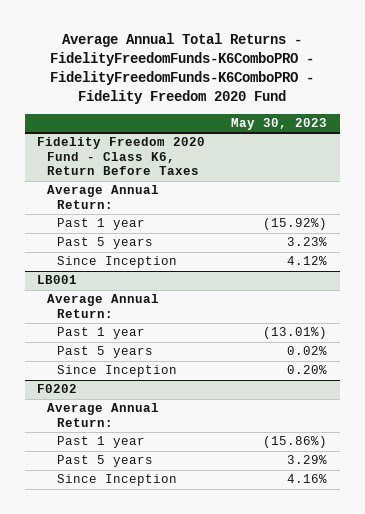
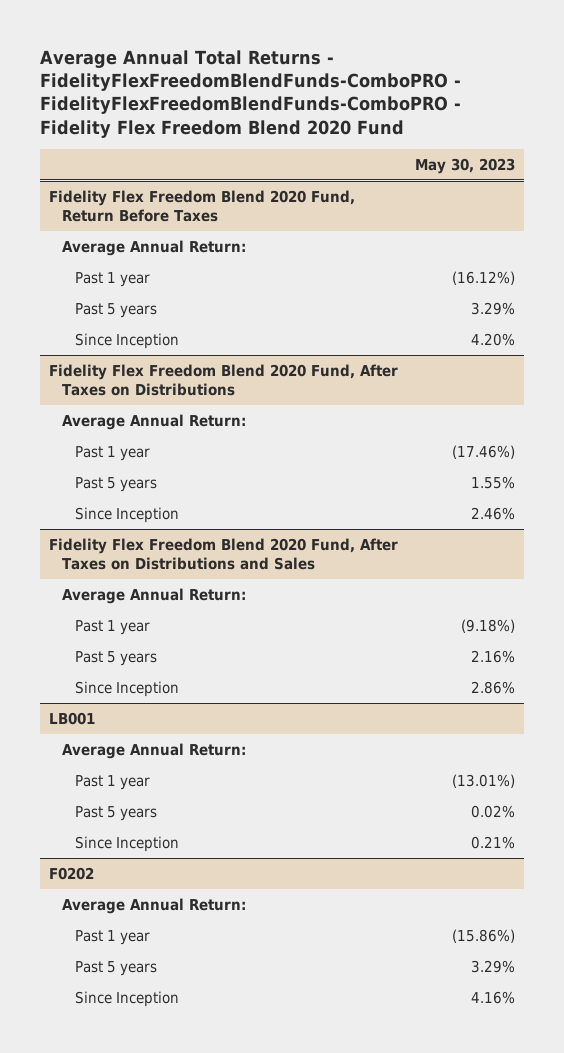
- Average Annual Total Returns - FidelityFreedomFunds-K6ComboPRO - FidelityFreedomFunds-K6ComboPRO - Fidelity Freedom 2020 Fund
+ Average Annual Total Returns - FidelityFlexFreedomBlendFunds-ComboPRO - FidelityFlexFreedomBlendFunds-ComboPRO - Fidelity Flex Freedom Blend 2020 Fund
- Fidelity Freedom 2020 Fund - Class K6, Return Before Taxes
+ Fidelity Flex Freedom Blend 2020 Fund, Return Before Taxes
- Past 1 year | (15.92%)
- Past 5 years | 3.23%
- Since Inception | 4.12%
+ Past 1 year | (16.12%)
+ Past 5 years | 3.29%
+ Since Inception | 4.20%
+ Fidelity Flex Freedom Blend 2020 Fund, After Taxes on Distributions
+ Average Annual Return:
+ Past 1 year | (17.46%)
+ Past 5 years | 1.55%
+ Since Inception | 2.46%
+ Fidelity Flex Freedom Blend 2020 Fund, After Taxes on Distributions and Sales
+ Average Annual Return:
+ Past 1 year | (9.18%)
+ Past 5 years | 2.16%
+ Since Inception | 2.86%
@ LB001
- Since Inception | 0.20%
+ Since Inception | 0.21%

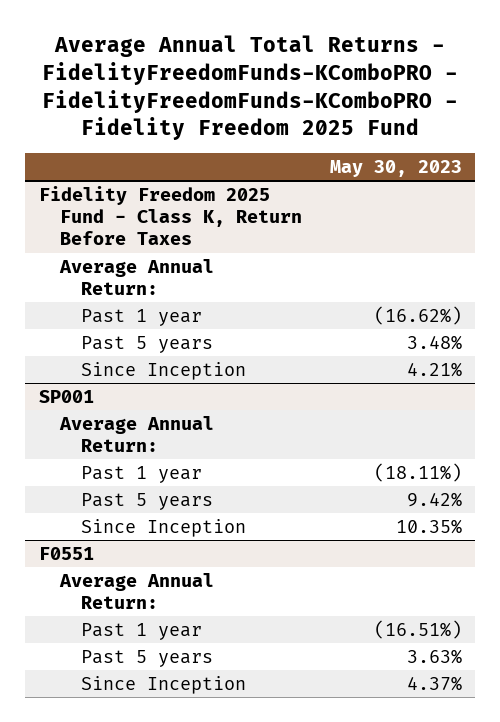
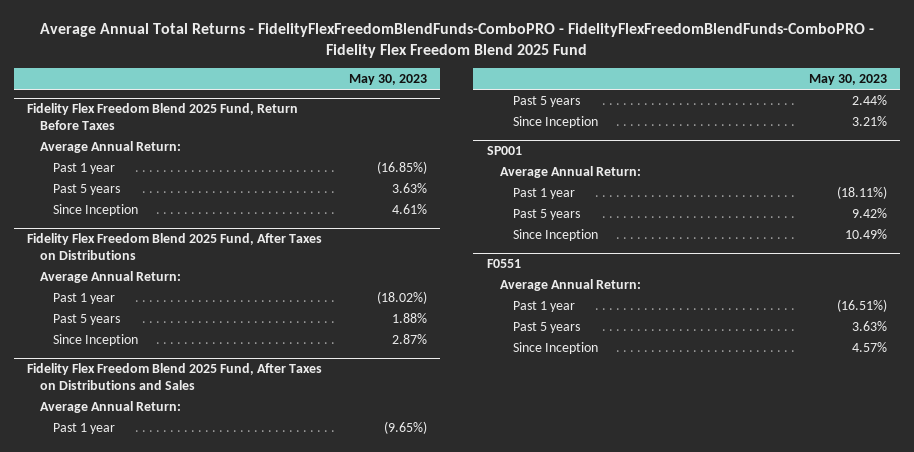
- Average Annual Total Returns - FidelityFreedomFunds-KComboPRO - FidelityFreedomFunds-KComboPRO - Fidelity Freedom 2025 Fund
+ Average Annual Total Returns - FidelityFlexFreedomBlendFunds-ComboPRO - FidelityFlexFreedomBlendFunds-ComboPRO - Fidelity Flex Freedom Blend 2025 Fund
- Fidelity Freedom 2025 Fund - Class K, Return Before Taxes
+ Fidelity Flex Freedom Blend 2025 Fund, Return Before Taxes
- Past 1 year | (16.62%)
- Past 5 years | 3.48%
- Since Inception | 4.21%
+ Past 1 year | (16.85%)
+ Past 5 years | 3.63%
+ Since Inception | 4.61%
+ Fidelity Flex Freedom Blend 2025 Fund, After Taxes on Distributions
+ Average Annual Return:
+ Past 1 year | (18.02%)
+ Past 5 years | 1.88%
+ Since Inception | 2.87%
+ Fidelity Flex Freedom Blend 2025 Fund, After Taxes on Distributions and Sales
+ Average Annual Return:
+ Past 1 year | (9.65%)
+ Past 5 years | 2.44%
+ Since Inception | 3.21%
@ SP001
- Since Inception | 10.35%
+ Since Inception | 10.49%
@ F0551
- Since Inception | 4.37%
+ Since Inception | 4.57%

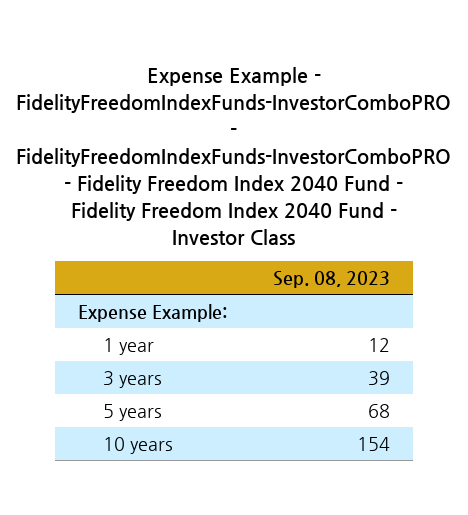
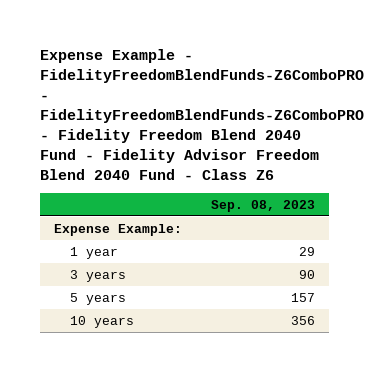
- Expense Example - FidelityFreedomIndexFunds-InvestorComboPRO - FidelityFreedomIndexFunds-InvestorComboPRO - Fidelity Freedom Index 2040 Fund - Fidelity Freedom Index 2040 Fund - Investor Class
+ Expense Example - FidelityFreedomBlendFunds-Z6ComboPRO - FidelityFreedomBlendFunds-Z6ComboPRO - Fidelity Freedom Blend 2040 Fund - Fidelity Advisor Freedom Blend 2040 Fund - Class Z6
- 1 year | 12
- 3 years | 39
- 5 years | 68
- 10 years | 154
+ 1 year | 29
+ 3 years | 90
+ 5 years | 157
+ 10 years | 356

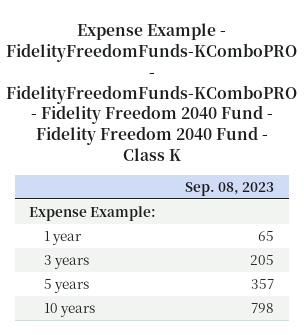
- Expense Example - FidelityFreedomBlendFunds-Z6ComboPRO - FidelityFreedomBlendFunds-Z6ComboPRO - Fidelity Freedom Blend 2040 Fund - Fidelity Advisor Freedom Blend 2040 Fund - Class Z6
+ Expense Example - FidelityFreedomFunds-KComboPRO - FidelityFreedomFunds-KComboPRO - Fidelity Freedom 2040 Fund - Fidelity Freedom 2040 Fund - Class K
- 1 year | 29
- 3 years | 90
- 5 years | 157
- 10 years | 356
+ 1 year | 65
+ 3 years | 205
+ 5 years | 357
+ 10 years | 798

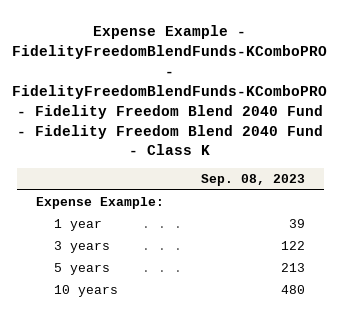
- Expense Example - FidelityFreedomFunds-KComboPRO - FidelityFreedomFunds-KComboPRO - Fidelity Freedom 2040 Fund - Fidelity Freedom 2040 Fund - Class K
+ Expense Example - FidelityFreedomBlendFunds-KComboPRO - FidelityFreedomBlendFunds-KComboPRO - Fidelity Freedom Blend 2040 Fund - Fidelity Freedom Blend 2040 Fund - Class K
- 1 year | 65
- 3 years | 205
- 5 years | 357
- 10 years | 798
+ 1 year | 39
+ 3 years | 122
+ 5 years | 213
+ 10 years | 480

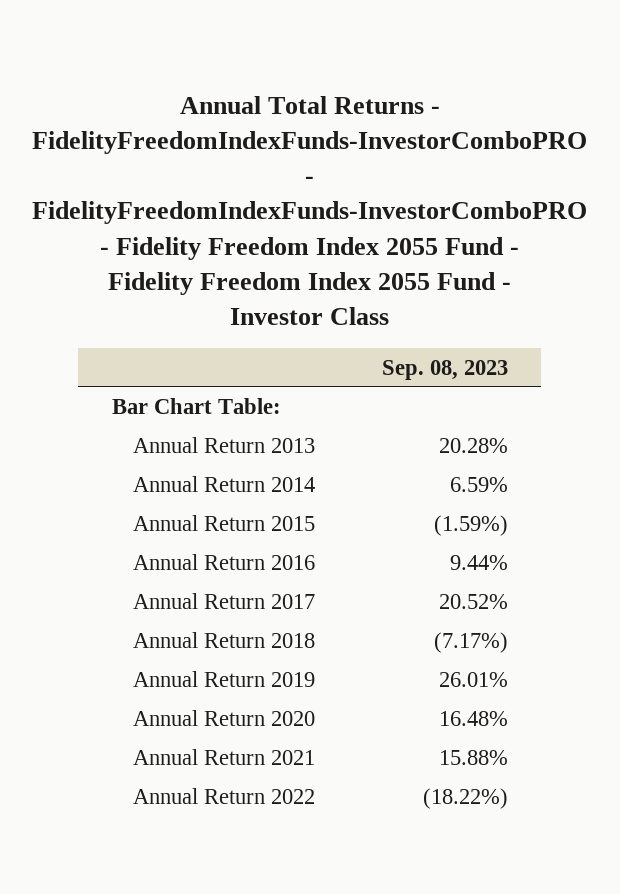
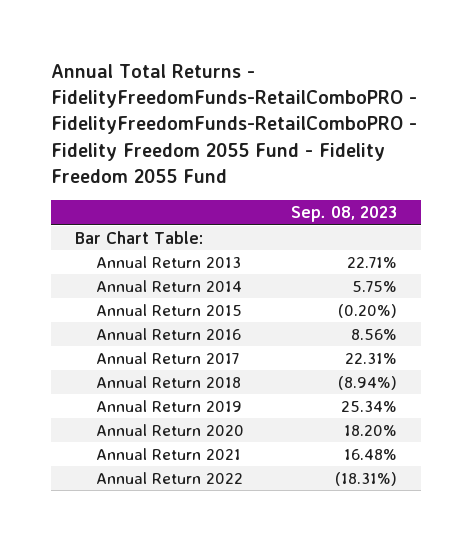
- Annual Total Returns - FidelityFreedomIndexFunds-InvestorComboPRO - FidelityFreedomIndexFunds-InvestorComboPRO - Fidelity Freedom Index 2055 Fund - Fidelity Freedom Index 2055 Fund - Investor Class
+ Annual Total Returns - FidelityFreedomFunds-RetailComboPRO - FidelityFreedomFunds-RetailComboPRO - Fidelity Freedom 2055 Fund - Fidelity Freedom 2055 Fund
- Annual Return 2013 | 20.28%
- Annual Return 2014 | 6.59%
- Annual Return 2015 | (1.59%)
- Annual Return 2016 | 9.44%
- Annual Return 2017 | 20.52%
- Annual Return 2018 | (7.17%)
- Annual Return 2019 | 26.01%
- Annual Return 2020 | 16.48%
- Annual Return 2021 | 15.88%
- Annual Return 2022 | (18.22%)
+ Annual Return 2013 | 22.71%
+ Annual Return 2014 | 5.75%
+ Annual Return 2015 | (0.20%)
+ Annual Return 2016 | 8.56%
+ Annual Return 2017 | 22.31%
+ Annual Return 2018 | (8.94%)
+ Annual Return 2019 | 25.34%
+ Annual Return 2020 | 18.20%
+ Annual Return 2021 | 16.48%
+ Annual Return 2022 | (18.31%)

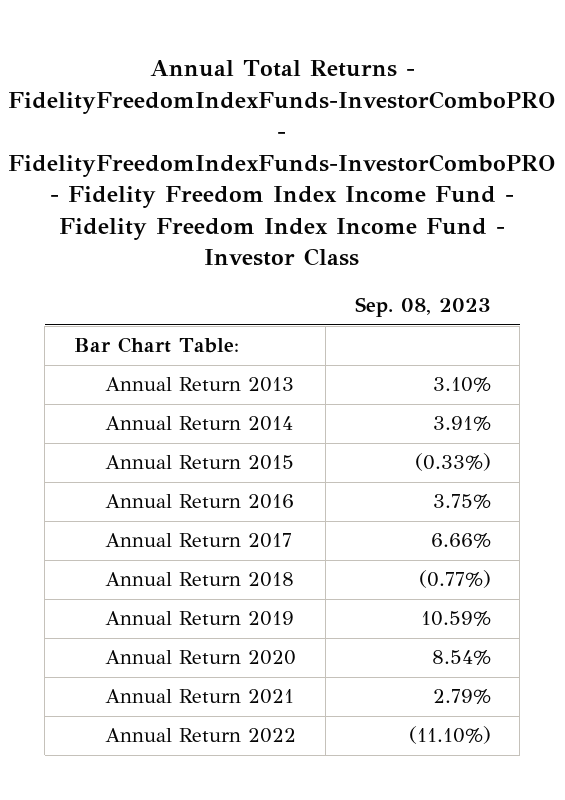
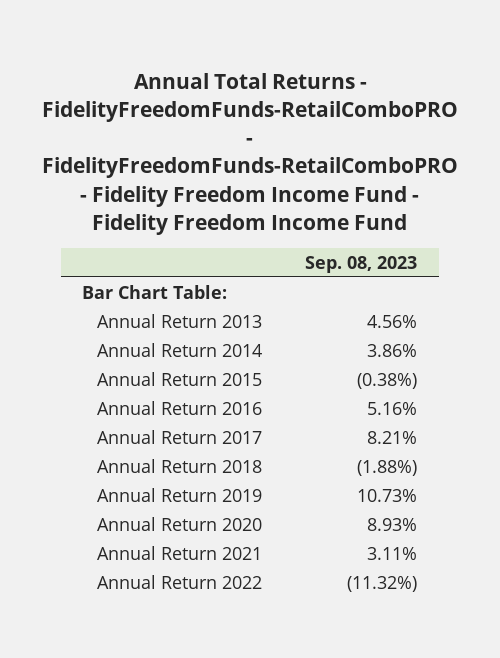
- Annual Total Returns - FidelityFreedomIndexFunds-InvestorComboPRO - FidelityFreedomIndexFunds-InvestorComboPRO - Fidelity Freedom Index Income Fund - Fidelity Freedom Index Income Fund - Investor Class
+ Annual Total Returns - FidelityFreedomFunds-RetailComboPRO - FidelityFreedomFunds-RetailComboPRO - Fidelity Freedom Income Fund - Fidelity Freedom Income Fund
- Annual Return 2013 | 3.10%
- Annual Return 2014 | 3.91%
- Annual Return 2015 | (0.33%)
- Annual Return 2016 | 3.75%
- Annual Return 2017 | 6.66%
- Annual Return 2018 | (0.77%)
- Annual Return 2019 | 10.59%
- Annual Return 2020 | 8.54%
- Annual Return 2021 | 2.79%
- Annual Return 2022 | (11.10%)
+ Annual Return 2013 | 4.56%
+ Annual Return 2014 | 3.86%
+ Annual Return 2015 | (0.38%)
+ Annual Return 2016 | 5.16%
+ Annual Return 2017 | 8.21%
+ Annual Return 2018 | (1.88%)
+ Annual Return 2019 | 10.73%
+ Annual Return 2020 | 8.93%
+ Annual Return 2021 | 3.11%
+ Annual Return 2022 | (11.32%)

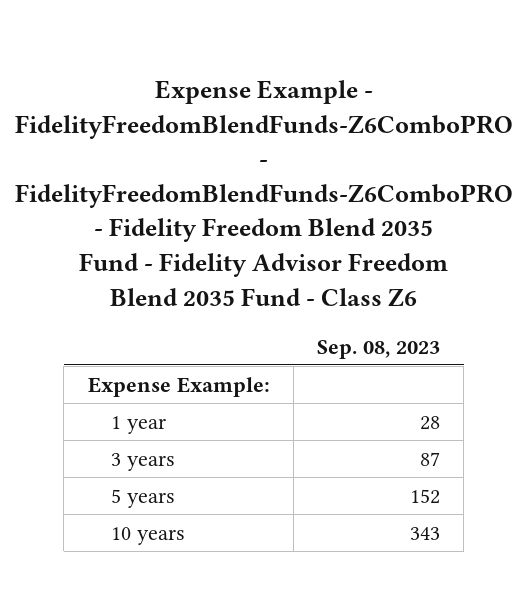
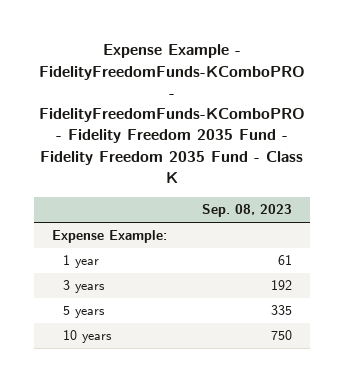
- Expense Example - FidelityFreedomBlendFunds-Z6ComboPRO - FidelityFreedomBlendFunds-Z6ComboPRO - Fidelity Freedom Blend 2035 Fund - Fidelity Advisor Freedom Blend 2035 Fund - Class Z6
+ Expense Example - FidelityFreedomFunds-KComboPRO - FidelityFreedomFunds-KComboPRO - Fidelity Freedom 2035 Fund - Fidelity Freedom 2035 Fund - Class K
- 1 year | 28
- 3 years | 87
- 5 years | 152
- 10 years | 343
+ 1 year | 61
+ 3 years | 192
+ 5 years | 335
+ 10 years | 750

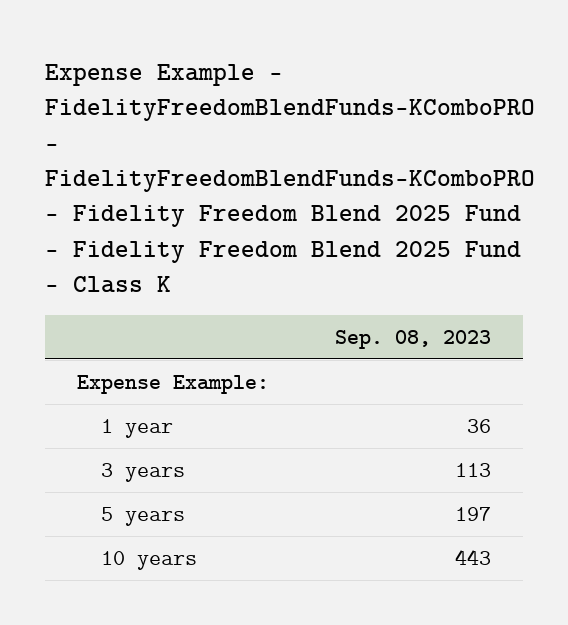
- Expense Example - FidelityFreedomFunds-KComboPRO - FidelityFreedomFunds-KComboPRO - Fidelity Freedom 2035 Fund - Fidelity Freedom 2035 Fund - Class K
+ Expense Example - FidelityFreedomBlendFunds-KComboPRO - FidelityFreedomBlendFunds-KComboPRO - Fidelity Freedom Blend 2025 Fund - Fidelity Freedom Blend 2025 Fund - Class K
- 1 year | 61
- 3 years | 192
- 5 years | 335
- 10 years | 750
+ 1 year | 36
+ 3 years | 113
+ 5 years | 197
+ 10 years | 443

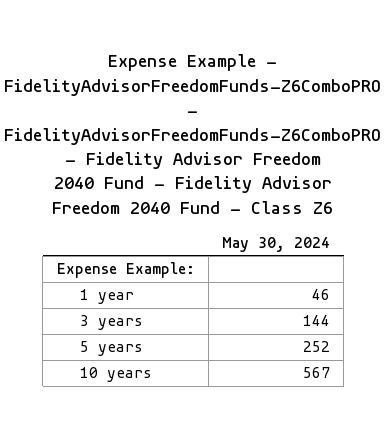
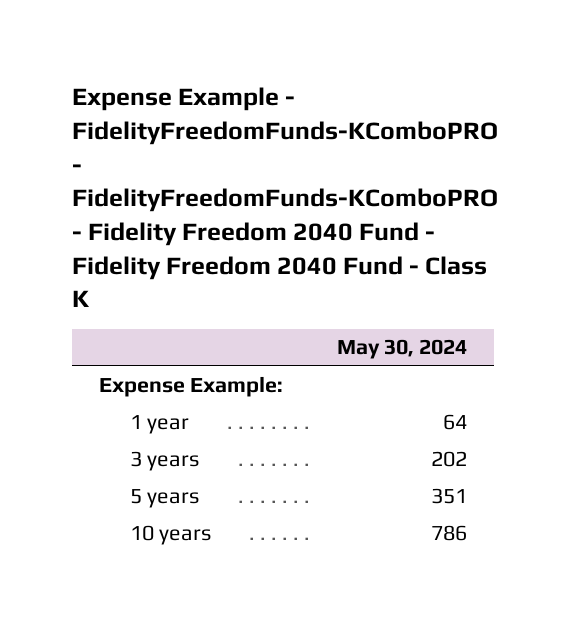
- Expense Example - FidelityAdvisorFreedomFunds-Z6ComboPRO - FidelityAdvisorFreedomFunds-Z6ComboPRO - Fidelity Advisor Freedom 2040 Fund - Fidelity Advisor Freedom 2040 Fund - Class Z6
+ Expense Example - FidelityFreedomFunds-KComboPRO - FidelityFreedomFunds-KComboPRO - Fidelity Freedom 2040 Fund - Fidelity Freedom 2040 Fund - Class K
- 1 year | 46
- 3 years | 144
- 5 years | 252
- 10 years | 567
+ 1 year | 64
+ 3 years | 202
+ 5 years | 351
+ 10 years | 786

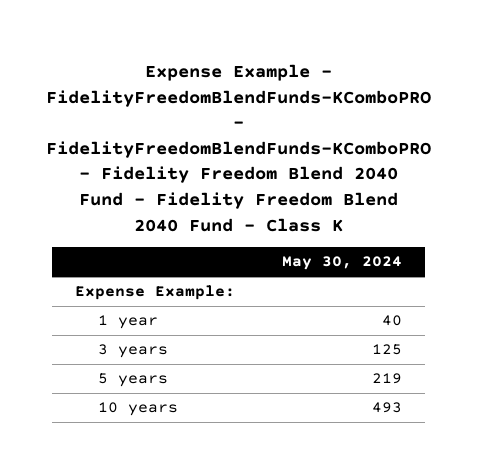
- Expense Example - FidelityFreedomFunds-KComboPRO - FidelityFreedomFunds-KComboPRO - Fidelity Freedom 2040 Fund - Fidelity Freedom 2040 Fund - Class K
+ Expense Example - FidelityFreedomBlendFunds-KComboPRO - FidelityFreedomBlendFunds-KComboPRO - Fidelity Freedom Blend 2040 Fund - Fidelity Freedom Blend 2040 Fund - Class K
- 1 year | 64
- 3 years | 202
- 5 years | 351
- 10 years | 786
+ 1 year | 40
+ 3 years | 125
+ 5 years | 219
+ 10 years | 493

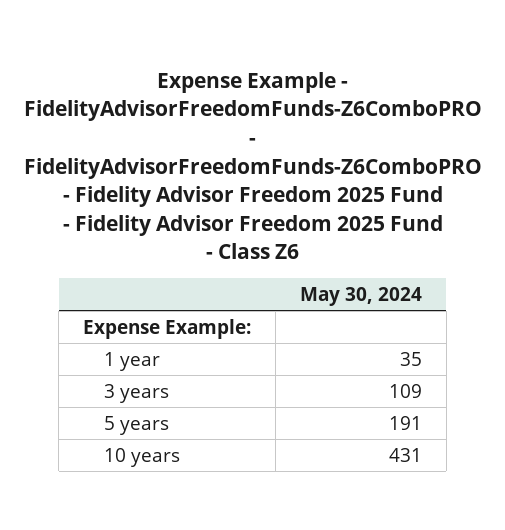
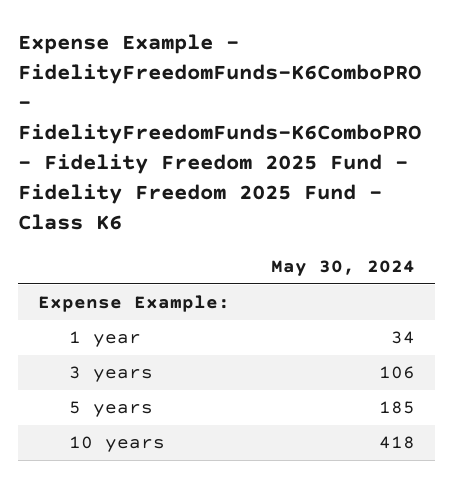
- Expense Example - FidelityAdvisorFreedomFunds-Z6ComboPRO - FidelityAdvisorFreedomFunds-Z6ComboPRO - Fidelity Advisor Freedom 2025 Fund - Fidelity Advisor Freedom 2025 Fund - Class Z6
+ Expense Example - FidelityFreedomFunds-K6ComboPRO - FidelityFreedomFunds-K6ComboPRO - Fidelity Freedom 2025 Fund - Fidelity Freedom 2025 Fund - Class K6
- 1 year | 35
- 3 years | 109
- 5 years | 191
- 10 years | 431
+ 1 year | 34
+ 3 years | 106
+ 5 years | 185
+ 10 years | 418

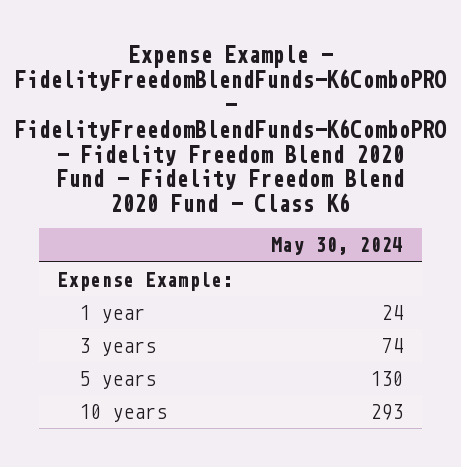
- Expense Example - FidelityFreedomFunds-K6ComboPRO - FidelityFreedomFunds-K6ComboPRO - Fidelity Freedom 2025 Fund - Fidelity Freedom 2025 Fund - Class K6
+ Expense Example - FidelityFreedomBlendFunds-K6ComboPRO - FidelityFreedomBlendFunds-K6ComboPRO - Fidelity Freedom Blend 2020 Fund - Fidelity Freedom Blend 2020 Fund - Class K6
- 1 year | 34
- 3 years | 106
- 5 years | 185
- 10 years | 418
+ 1 year | 24
+ 3 years | 74
+ 5 years | 130
+ 10 years | 293

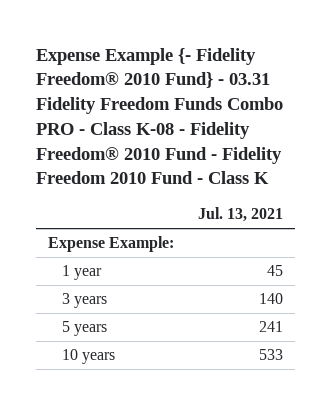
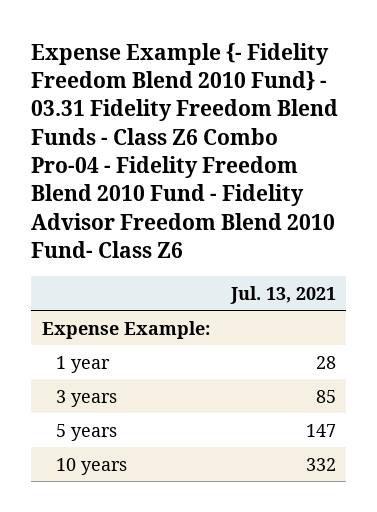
- Expense Example {- Fidelity Freedom® 2010 Fund} - 03.31 Fidelity Freedom Funds Combo PRO - Class K-08 - Fidelity Freedom® 2010 Fund - Fidelity Freedom 2010 Fund - Class K
+ Expense Example {- Fidelity Freedom Blend 2010 Fund} - 03.31 Fidelity Freedom Blend Funds - Class Z6 Combo Pro-04 - Fidelity Freedom Blend 2010 Fund - Fidelity Advisor Freedom Blend 2010 Fund- Class Z6
- 1 year | 45
- 3 years | 140
- 5 years | 241
- 10 years | 533
+ 1 year | 28
+ 3 years | 85
+ 5 years | 147
+ 10 years | 332

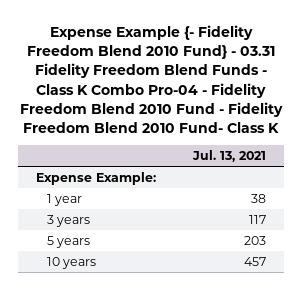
- Expense Example {- Fidelity Freedom Blend 2010 Fund} - 03.31 Fidelity Freedom Blend Funds - Class Z6 Combo Pro-04 - Fidelity Freedom Blend 2010 Fund - Fidelity Advisor Freedom Blend 2010 Fund- Class Z6
+ Expense Example {- Fidelity Freedom Blend 2010 Fund} - 03.31 Fidelity Freedom Blend Funds - Class K Combo Pro-04 - Fidelity Freedom Blend 2010 Fund - Fidelity Freedom Blend 2010 Fund- Class K
- 1 year | 28
- 3 years | 85
- 5 years | 147
- 10 years | 332
+ 1 year | 38
+ 3 years | 117
+ 5 years | 203
+ 10 years | 457

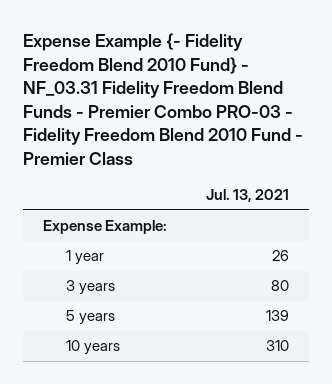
- Expense Example {- Fidelity Freedom Blend 2010 Fund} - 03.31 Fidelity Freedom Blend Funds - Class K Combo Pro-04 - Fidelity Freedom Blend 2010 Fund - Fidelity Freedom Blend 2010 Fund- Class K
+ Expense Example {- Fidelity Freedom Blend 2010 Fund} - NF_03.31 Fidelity Freedom Blend Funds - Premier Combo PRO-03 - Fidelity Freedom Blend 2010 Fund - Premier Class
- 1 year | 38
- 3 years | 117
- 5 years | 203
- 10 years | 457
+ 1 year | 26
+ 3 years | 80
+ 5 years | 139
+ 10 years | 310

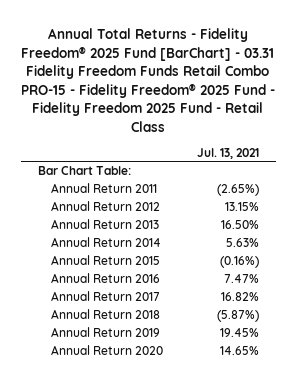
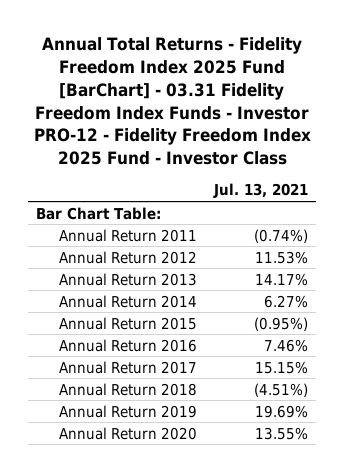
- Annual Total Returns - Fidelity Freedom® 2025 Fund [BarChart] - 03.31 Fidelity Freedom Funds Retail Combo PRO-15 - Fidelity Freedom® 2025 Fund - Fidelity Freedom 2025 Fund - Retail Class
+ Annual Total Returns - Fidelity Freedom Index 2025 Fund [BarChart] - 03.31 Fidelity Freedom Index Funds - Investor PRO-12 - Fidelity Freedom Index 2025 Fund - Investor Class
- Annual Return 2011 | (2.65%)
- Annual Return 2012 | 13.15%
- Annual Return 2013 | 16.50%
- Annual Return 2014 | 5.63%
- Annual Return 2015 | (0.16%)
- Annual Return 2016 | 7.47%
- Annual Return 2017 | 16.82%
- Annual Return 2018 | (5.87%)
- Annual Return 2019 | 19.45%
- Annual Return 2020 | 14.65%
+ Annual Return 2011 | (0.74%)
+ Annual Return 2012 | 11.53%
+ Annual Return 2013 | 14.17%
+ Annual Return 2014 | 6.27%
+ Annual Return 2015 | (0.95%)
+ Annual Return 2016 | 7.46%
+ Annual Return 2017 | 15.15%
+ Annual Return 2018 | (4.51%)
+ Annual Return 2019 | 19.69%
+ Annual Return 2020 | 13.55%

